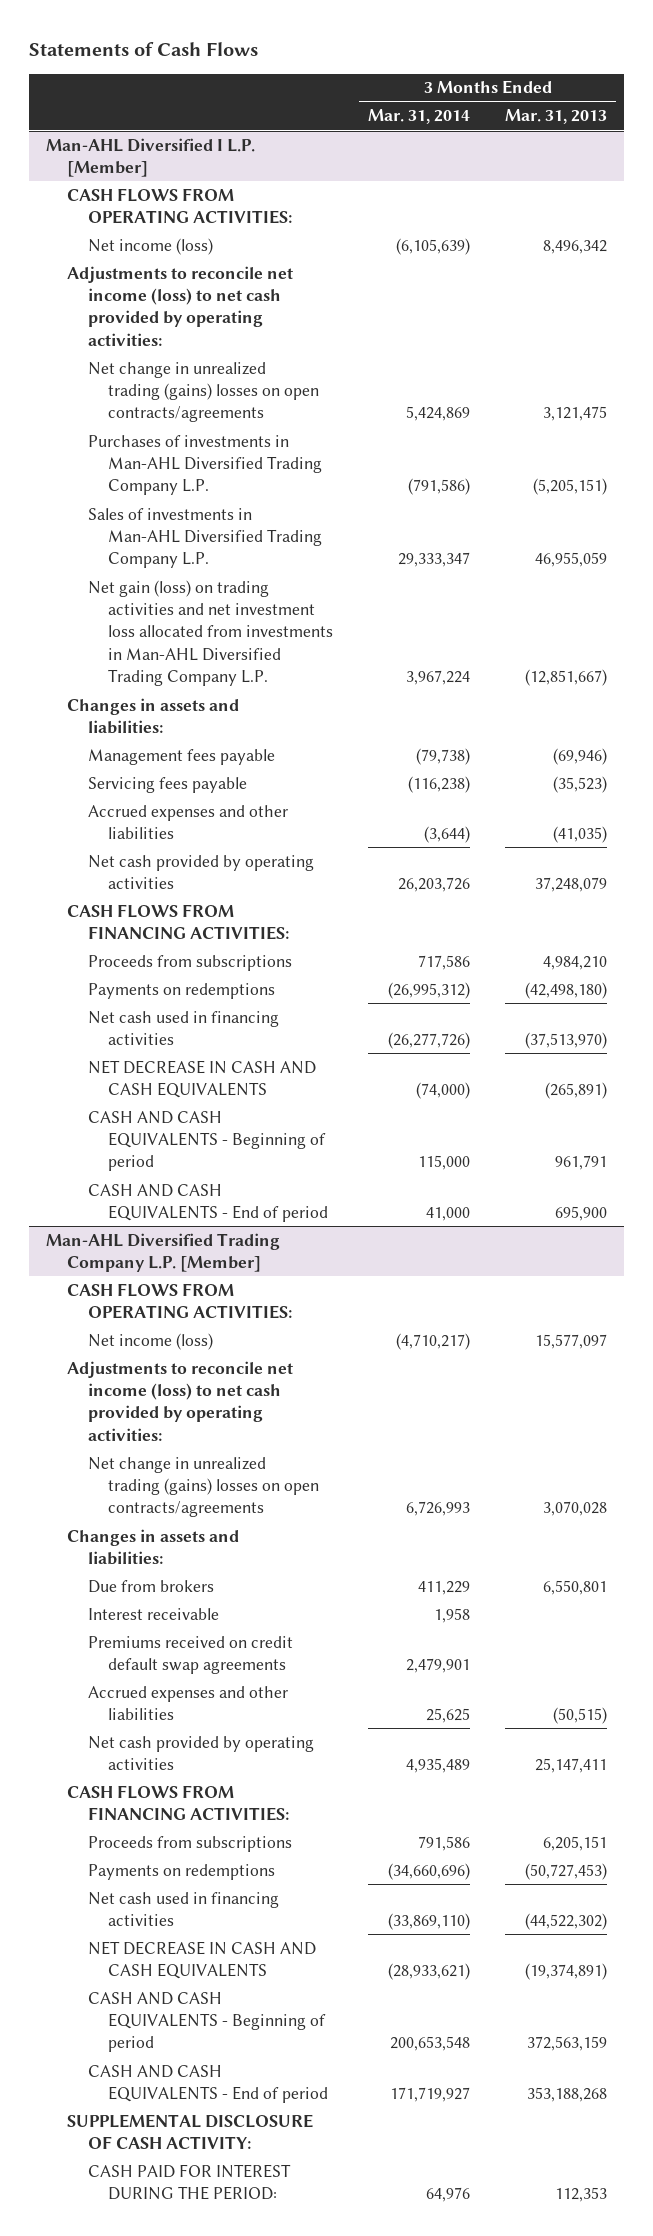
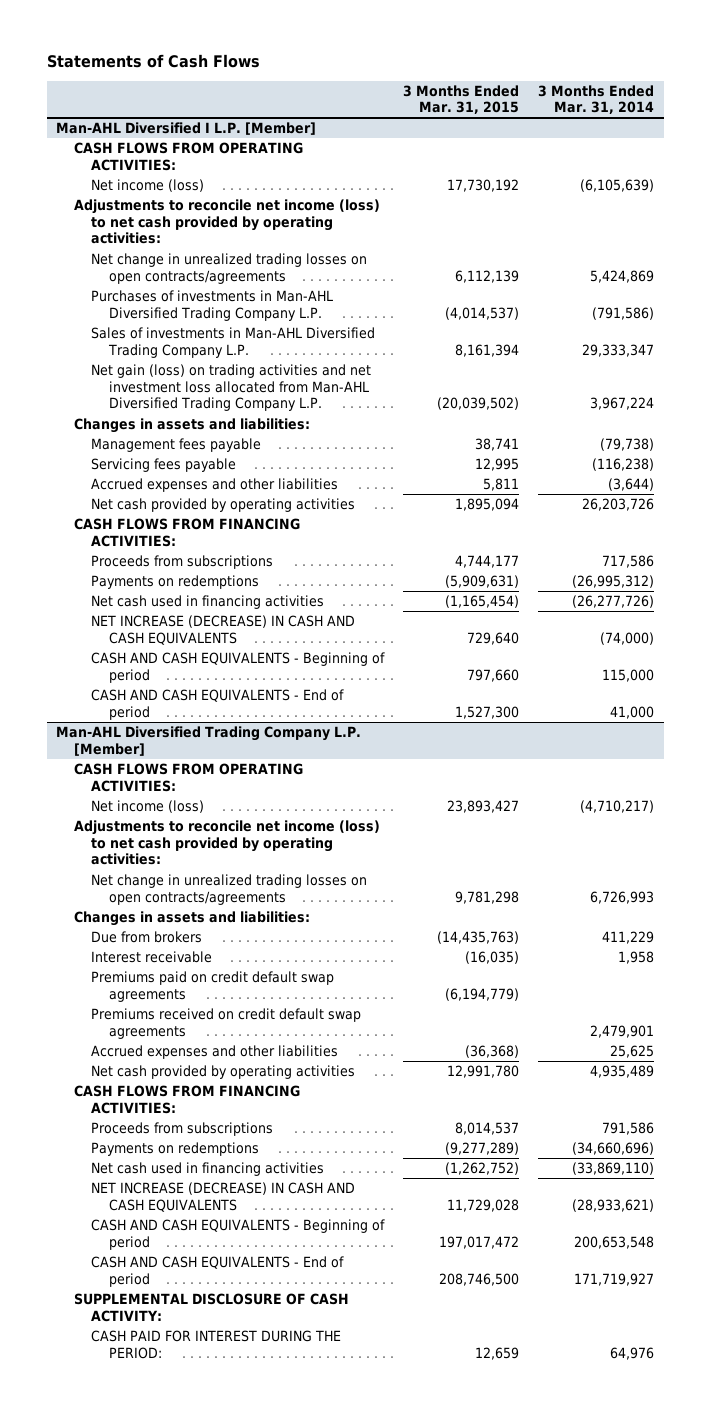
- | 3 Months Ended Mar. 31, 2014 | 3 Months Ended Mar. 31, 2013
+ | 3 Months Ended Mar. 31, 2015 | 3 Months Ended Mar. 31, 2014
@ Man-AHL Diversified I L.P. [Member]
- Net change in unrealized trading (gains) losses on open contracts/agreements | 5,424,869 | 3,121,475
+ Net change in unrealized trading losses on open contracts/agreements | 6,112,139 | 5,424,869
- Net gain (loss) on trading activities and net investment loss allocated from investments in Man-AHL Diversified Trading Company L.P. | 3,967,224 | (12,851,667)
+ Net gain (loss) on trading activities and net investment loss allocated from Man-AHL Diversified Trading Company L.P. | (20,039,502) | 3,967,224
- NET DECREASE IN CASH AND CASH EQUIVALENTS | (74,000) | (265,891)
+ NET INCREASE (DECREASE) IN CASH AND CASH EQUIVALENTS | 729,640 | (74,000)
@ Man-AHL Diversified Trading Company L.P. [Member]
- Net change in unrealized trading (gains) losses on open contracts/agreements | 6,726,993 | 3,070,028
+ Net change in unrealized trading losses on open contracts/agreements | 9,781,298 | 6,726,993
+ Premiums paid on credit default swap agreements | (6,194,779) |
- NET DECREASE IN CASH AND CASH EQUIVALENTS | (28,933,621) | (19,374,891)
+ NET INCREASE (DECREASE) IN CASH AND CASH EQUIVALENTS | 11,729,028 | (28,933,621)

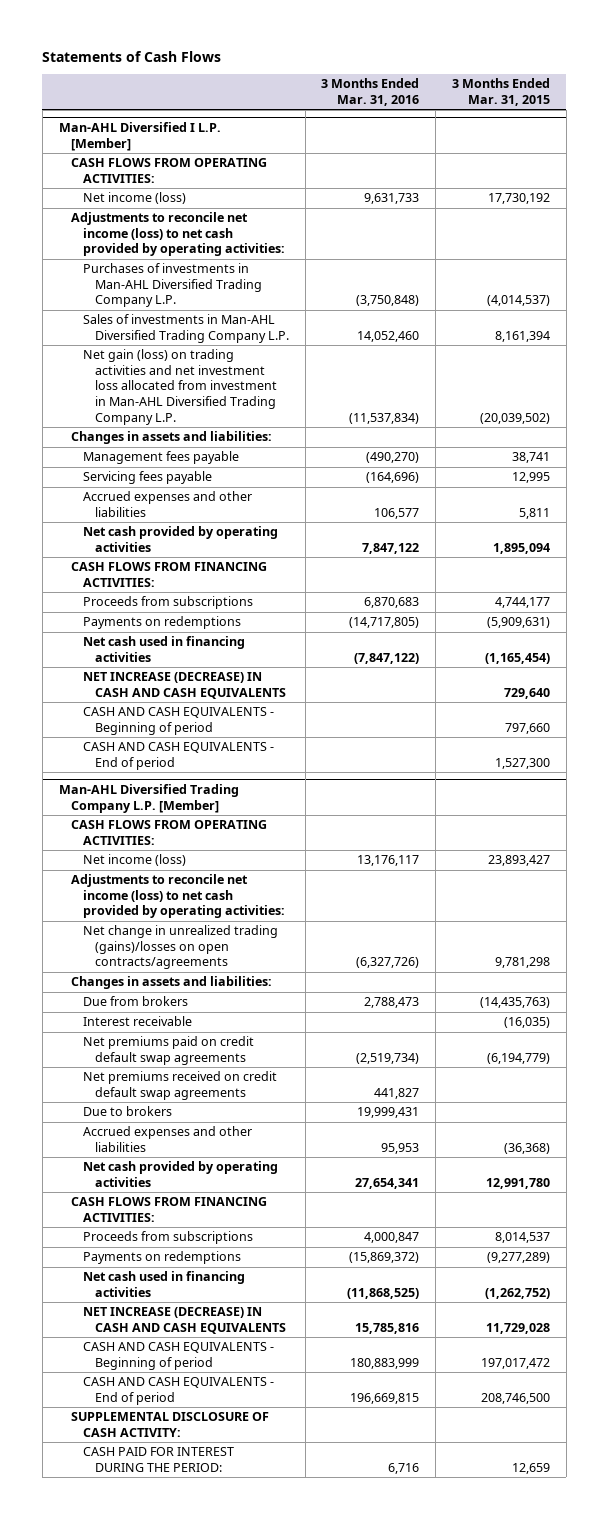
- | 3 Months Ended Mar. 31, 2015 | 3 Months Ended Mar. 31, 2014
+ | 3 Months Ended Mar. 31, 2016 | 3 Months Ended Mar. 31, 2015
@ Man-AHL Diversified I L.P. [Member]
- Net change in unrealized trading losses on open contracts/agreements | 6,112,139 | 5,424,869
- Net gain (loss) on trading activities and net investment loss allocated from Man-AHL Diversified Trading Company L.P. | (20,039,502) | 3,967,224
+ Net gain (loss) on trading activities and net investment loss allocated from investment in Man-AHL Diversified Trading Company L.P. | (11,537,834) | (20,039,502)
@ Man-AHL Diversified Trading Company L.P. [Member]
- Net change in unrealized trading losses on open contracts/agreements | 9,781,298 | 6,726,993
+ Net change in unrealized trading (gains)/losses on open contracts/agreements | (6,327,726) | 9,781,298
- Premiums paid on credit default swap agreements | (6,194,779) |
- Premiums received on credit default swap agreements | | 2,479,901
+ Net premiums paid on credit default swap agreements | (2,519,734) | (6,194,779)
+ Net premiums received on credit default swap agreements | 441,827 |
+ Due to brokers | 19,999,431 |

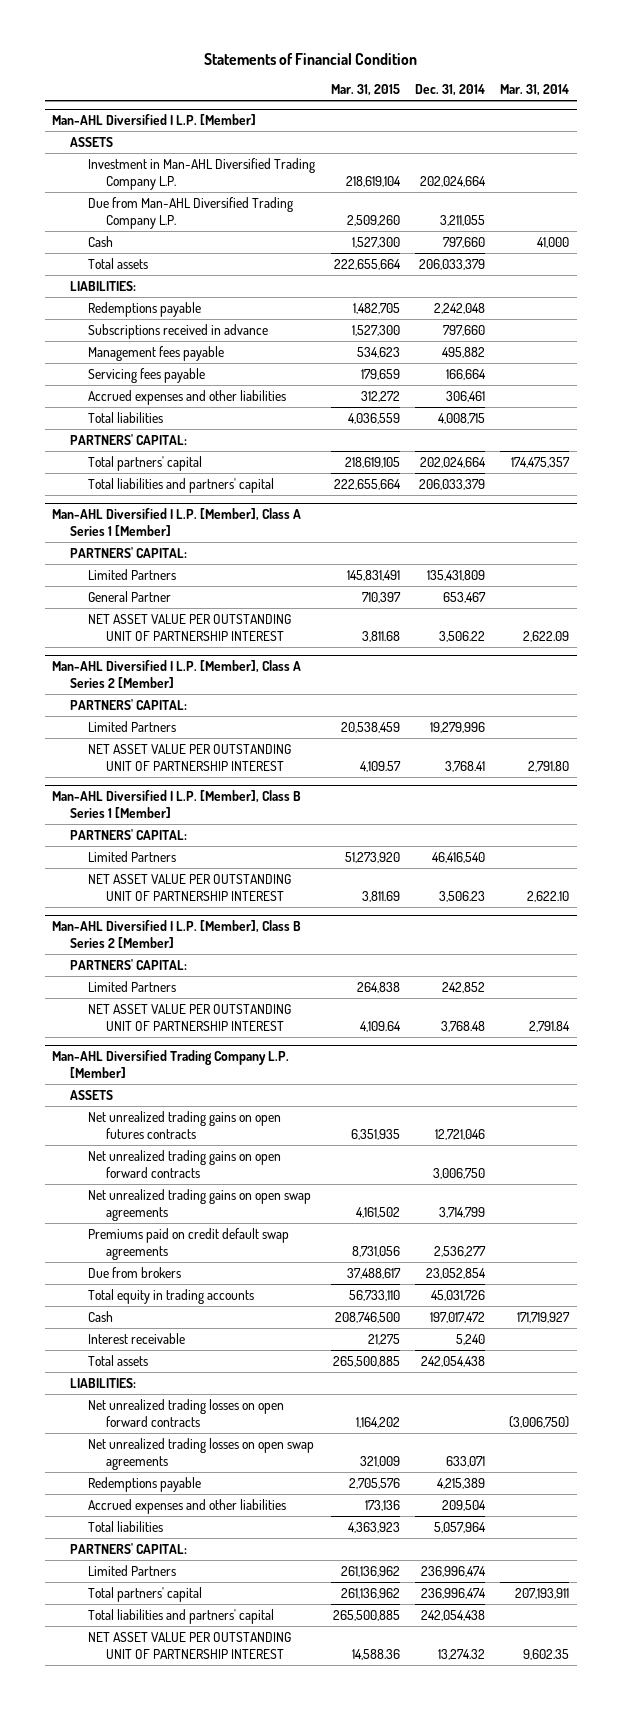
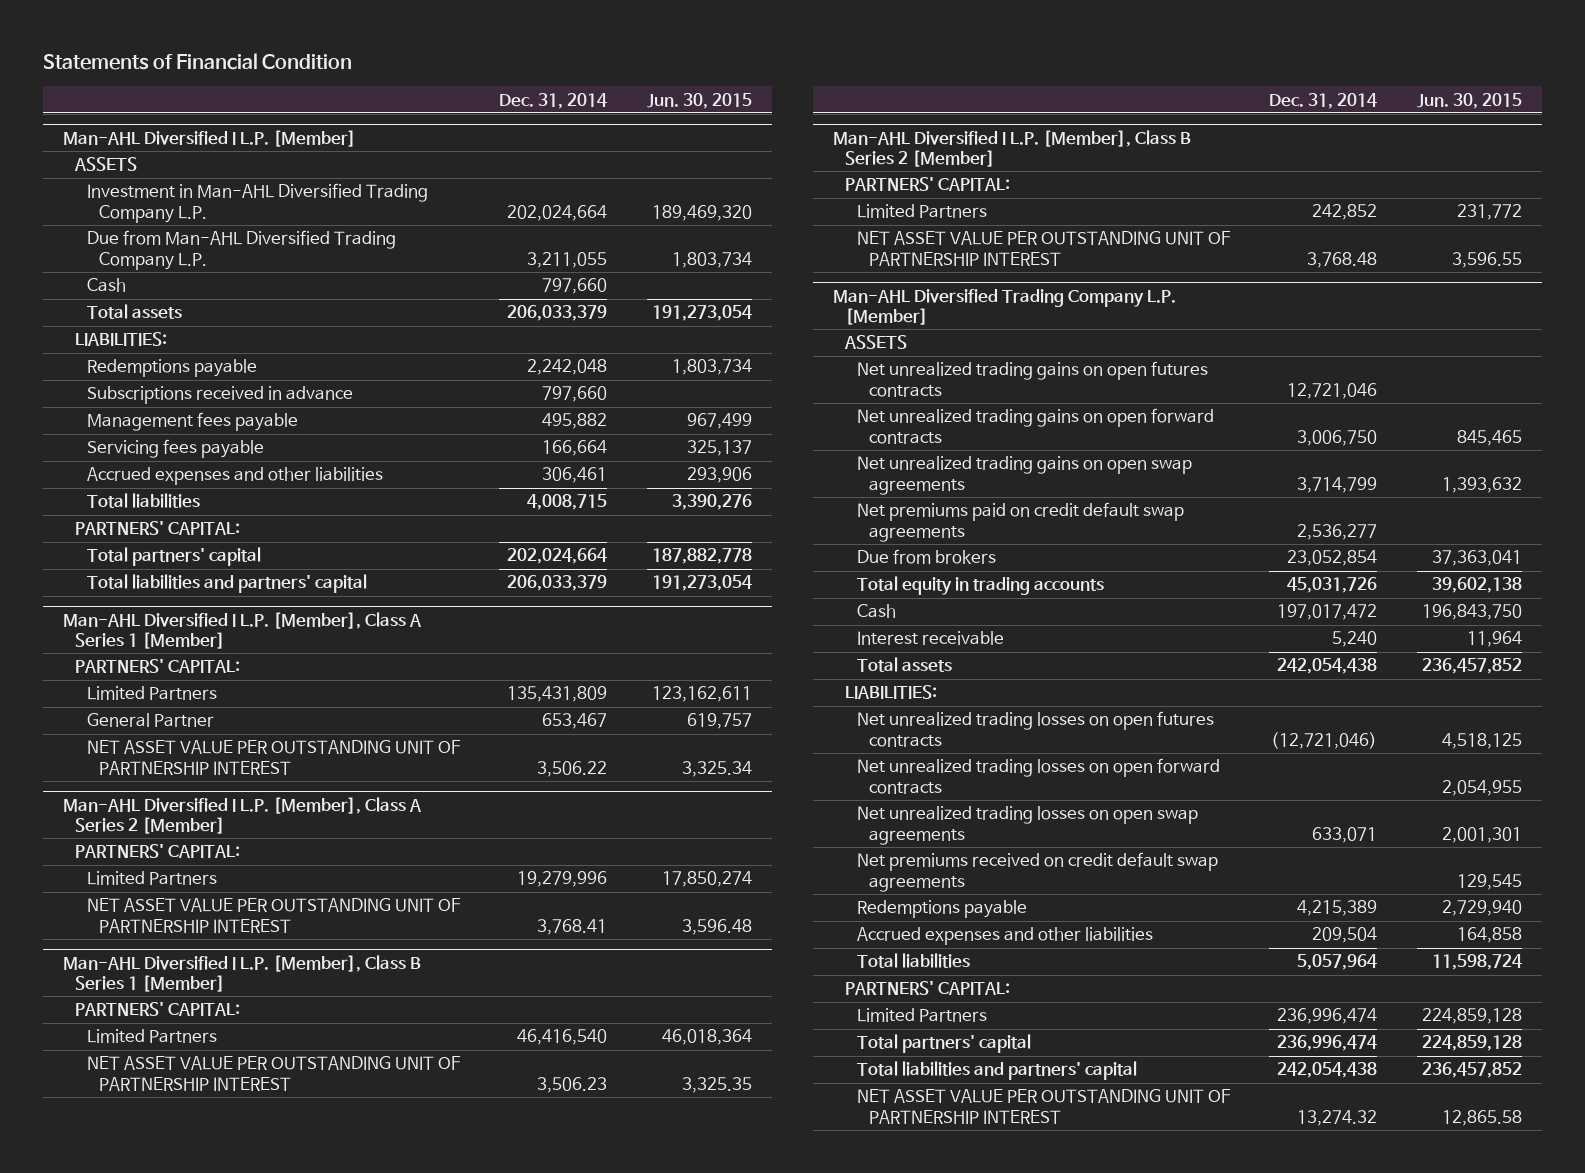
- | Mar. 31, 2015 | Dec. 31, 2014 | Mar. 31, 2014
+ | Dec. 31, 2014 | Jun. 30, 2015
@ Man-AHL Diversified Trading Company L.P. [Member]
- Premiums paid on credit default swap agreements | 8,731,056 | 2,536,277 |
+ Net premiums paid on credit default swap agreements | 2,536,277 |
+ Net unrealized trading losses on open futures contracts | (12,721,046) | 4,518,125
+ Net premiums received on credit default swap agreements | | 129,545

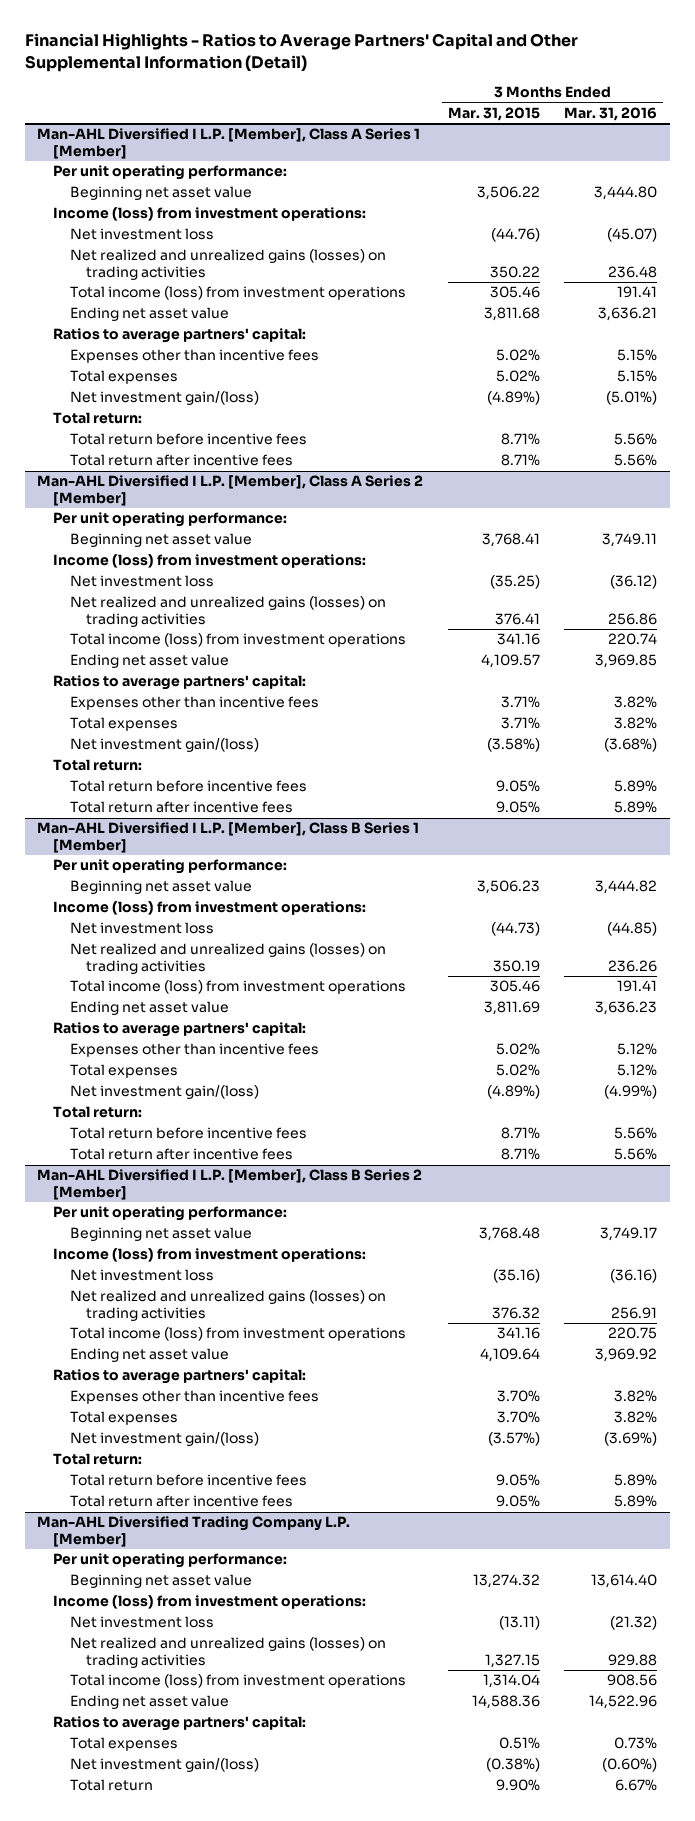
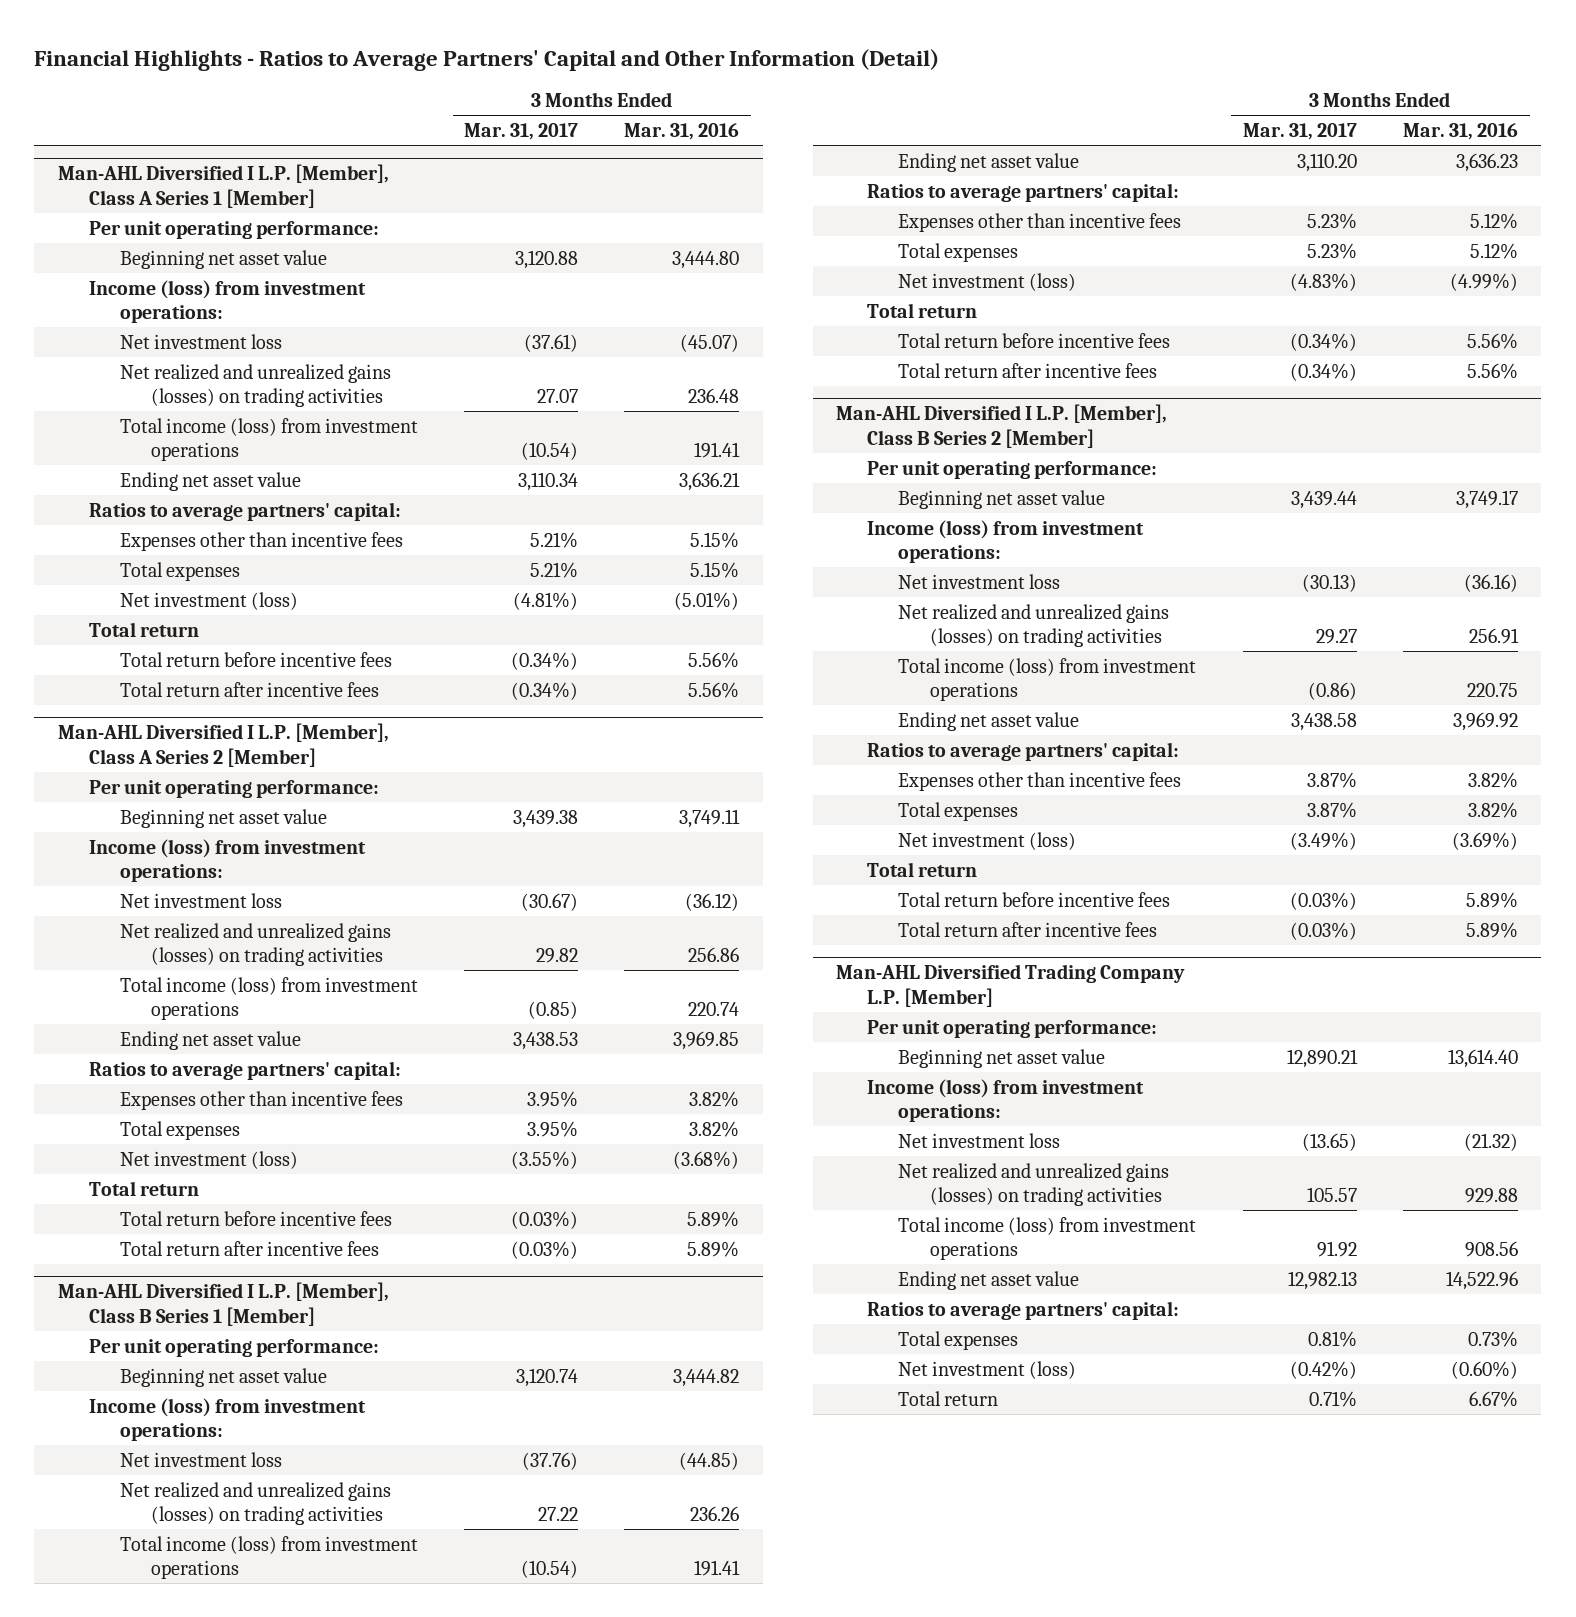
- Financial Highlights - Ratios to Average Partners' Capital and Other Supplemental Information (Detail)
+ Financial Highlights - Ratios to Average Partners' Capital and Other Information (Detail)
- | 3 Months Ended Mar. 31, 2015 | 3 Months Ended Mar. 31, 2016
+ | 3 Months Ended Mar. 31, 2017 | 3 Months Ended Mar. 31, 2016
@ Man-AHL Diversified I L.P. [Member], Class A Series 1 [Member]
- Net investment gain/(loss) | (4.89%) | (5.01%)
- Total return:
+ Net investment (loss) | (4.81%) | (5.01%)
+ Total return
@ Man-AHL Diversified I L.P. [Member], Class A Series 2 [Member]
- Net investment gain/(loss) | (3.58%) | (3.68%)
- Total return:
+ Net investment (loss) | (3.55%) | (3.68%)
+ Total return
@ Man-AHL Diversified I L.P. [Member], Class B Series 1 [Member]
- Net investment gain/(loss) | (4.89%) | (4.99%)
- Total return:
+ Net investment (loss) | (4.83%) | (4.99%)
+ Total return
@ Man-AHL Diversified I L.P. [Member], Class B Series 2 [Member]
- Net investment gain/(loss) | (3.57%) | (3.69%)
- Total return:
+ Net investment (loss) | (3.49%) | (3.69%)
+ Total return
@ Man-AHL Diversified Trading Company L.P. [Member]
- Net investment gain/(loss) | (0.38%) | (0.60%)
+ Net investment (loss) | (0.42%) | (0.60%)

